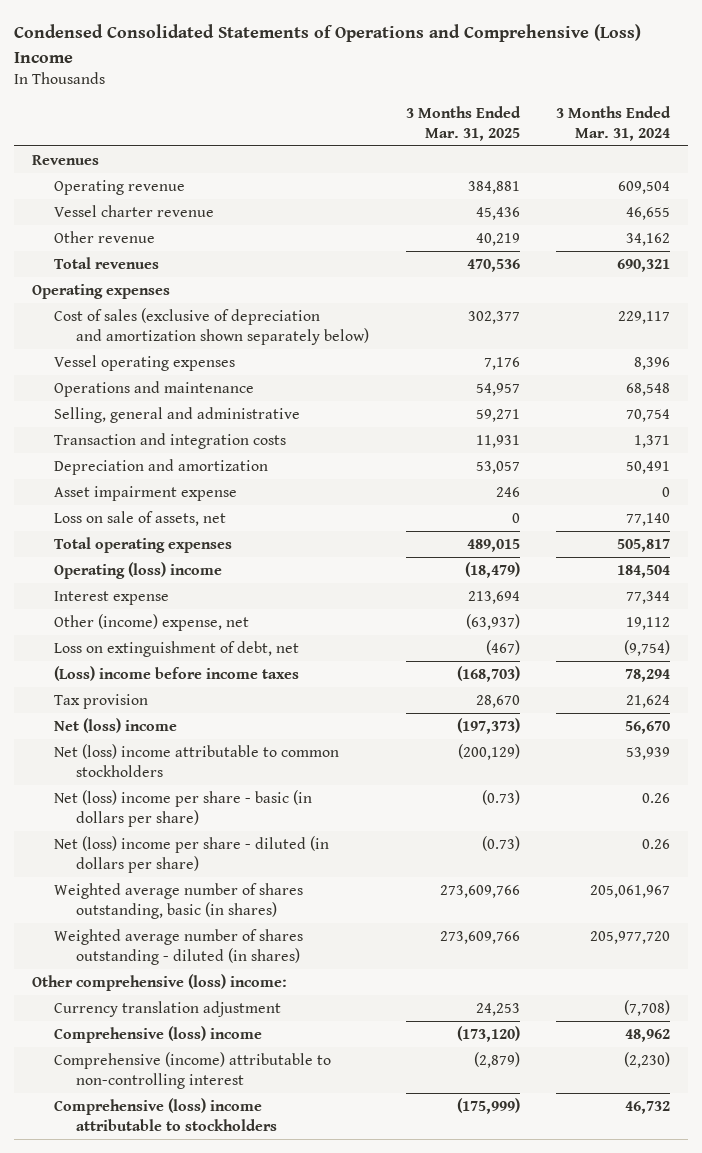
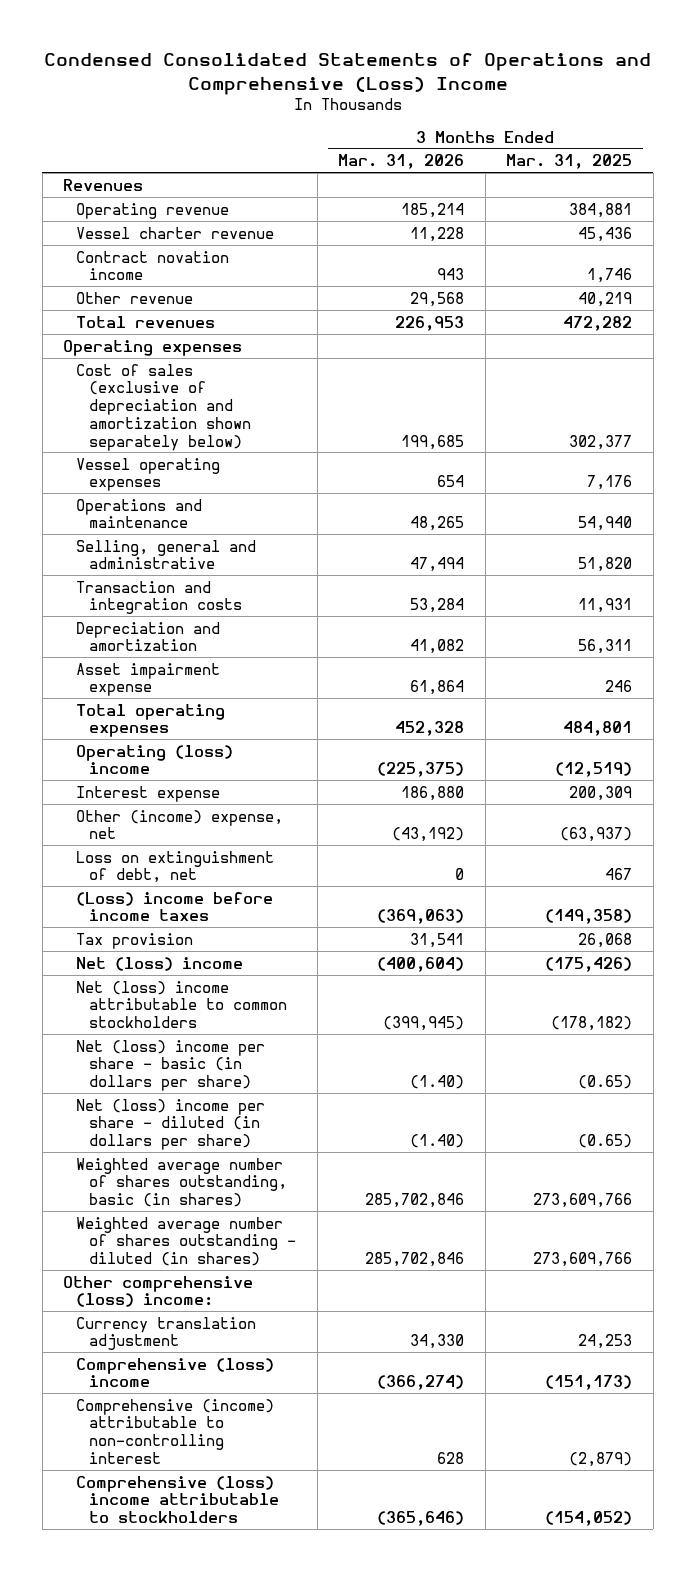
- | 3 Months Ended Mar. 31, 2025 | 3 Months Ended Mar. 31, 2024
+ | 3 Months Ended Mar. 31, 2026 | 3 Months Ended Mar. 31, 2025
+ Contract novation income | 943 | 1,746
- Total revenues | 470,536 | 690,321
+ Total revenues | 226,953 | 472,282
- Operations and maintenance | 54,957 | 68,548
- Selling, general and administrative | 59,271 | 70,754
+ Operations and maintenance | 48,265 | 54,940
+ Selling, general and administrative | 47,494 | 51,820
- Depreciation and amortization | 53,057 | 50,491
+ Depreciation and amortization | 41,082 | 56,311
- Loss on sale of assets, net | 0 | 77,140
- Total operating expenses | 489,015 | 505,817
- Operating (loss) income | (18,479) | 184,504
- Interest expense | 213,694 | 77,344
+ Total operating expenses | 452,328 | 484,801
+ Operating (loss) income | (225,375) | (12,519)
+ Interest expense | 186,880 | 200,309
- Loss on extinguishment of debt, net | (467) | (9,754)
- (Loss) income before income taxes | (168,703) | 78,294
- Tax provision | 28,670 | 21,624
- Net (loss) income | (197,373) | 56,670
- Net (loss) income attributable to common stockholders | (200,129) | 53,939
- Net (loss) income per share - basic (in dollars per share) | (0.73) | 0.26
- Net (loss) income per share - diluted (in dollars per share) | (0.73) | 0.26
+ Loss on extinguishment of debt, net | 0 | 467
+ (Loss) income before income taxes | (369,063) | (149,358)
+ Tax provision | 31,541 | 26,068
+ Net (loss) income | (400,604) | (175,426)
+ Net (loss) income attributable to common stockholders | (399,945) | (178,182)
+ Net (loss) income per share - basic (in dollars per share) | (1.40) | (0.65)
+ Net (loss) income per share - diluted (in dollars per share) | (1.40) | (0.65)
- Comprehensive (loss) income | (173,120) | 48,962
+ Comprehensive (loss) income | (366,274) | (151,173)
- Comprehensive (loss) income attributable to stockholders | (175,999) | 46,732
+ Comprehensive (loss) income attributable to stockholders | (365,646) | (154,052)

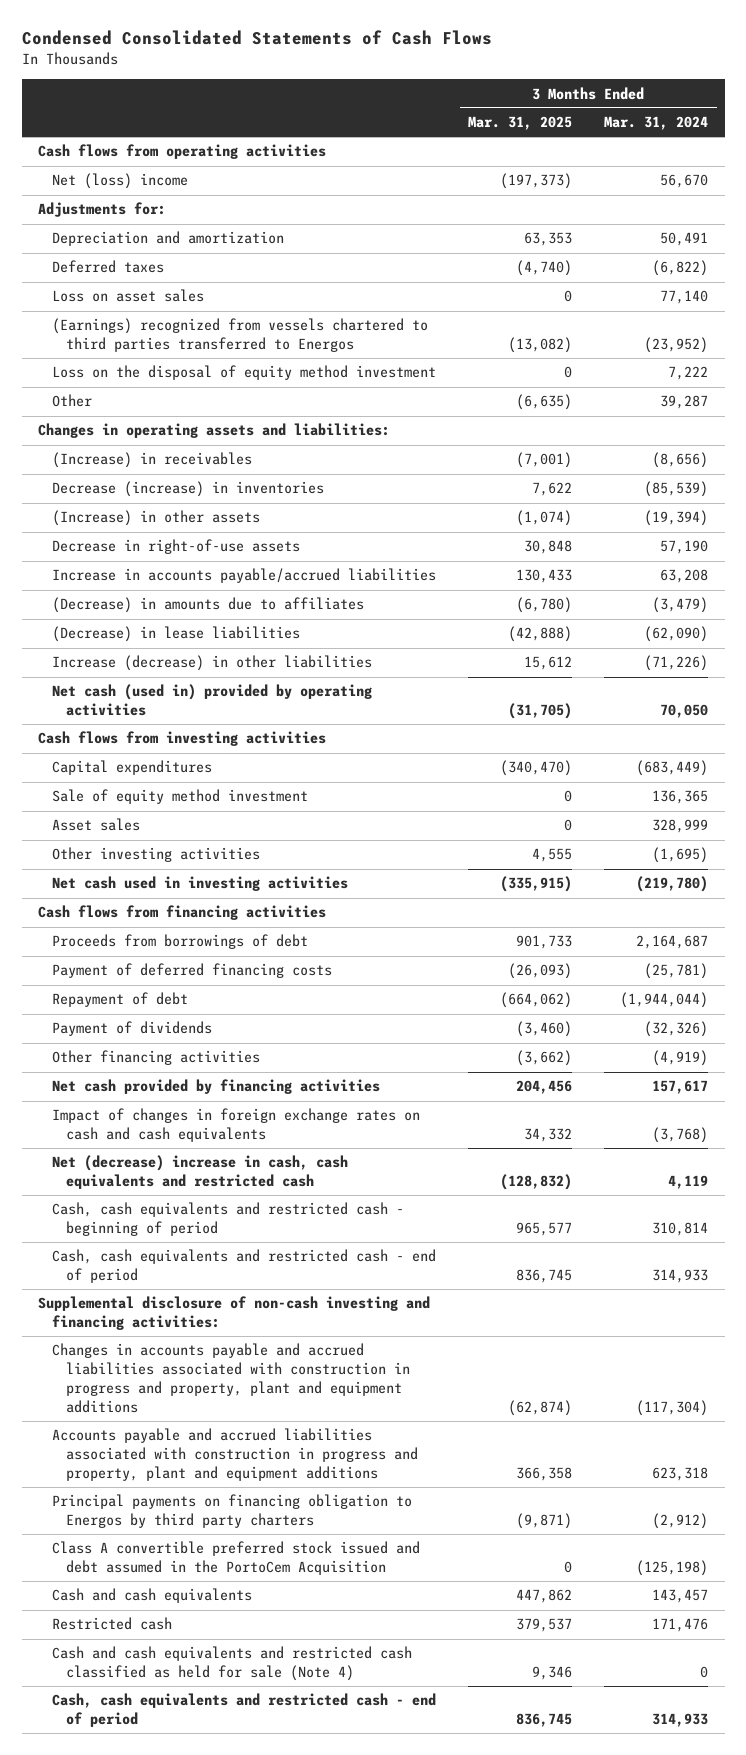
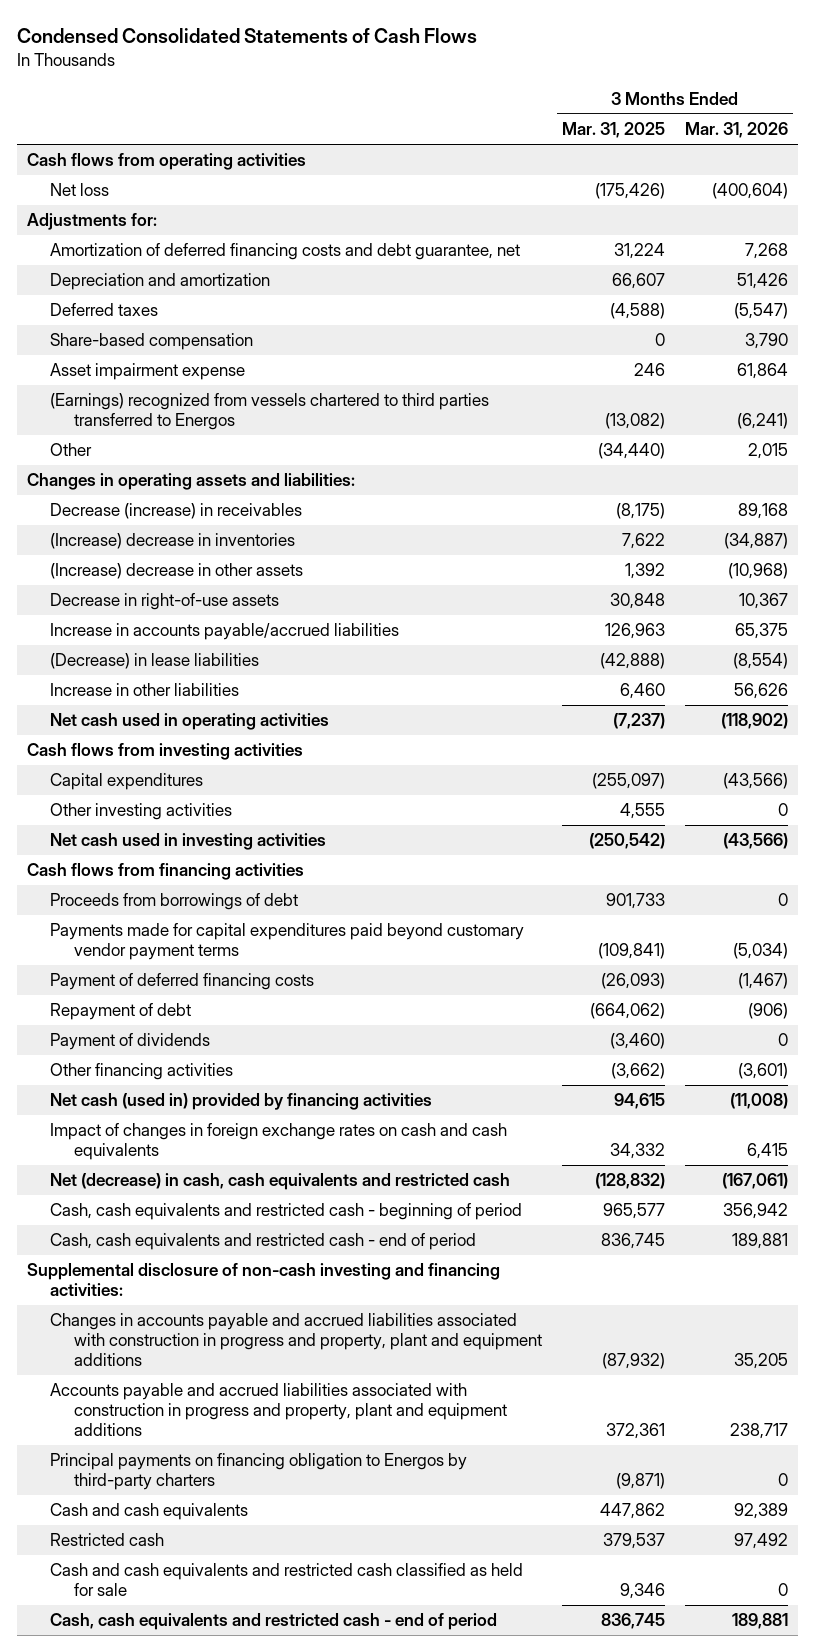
- | 3 Months Ended Mar. 31, 2025 | 3 Months Ended Mar. 31, 2024
+ | 3 Months Ended Mar. 31, 2025 | 3 Months Ended Mar. 31, 2026
- Net (loss) income | (197,373) | 56,670
+ Net loss | (175,426) | (400,604)
- Depreciation and amortization | 63,353 | 50,491
- Deferred taxes | (4,740) | (6,822)
- Loss on asset sales | 0 | 77,140
+ Amortization of deferred financing costs and debt guarantee, net | 31,224 | 7,268
+ Depreciation and amortization | 66,607 | 51,426
+ Deferred taxes | (4,588) | (5,547)
+ Share-based compensation | 0 | 3,790
+ Asset impairment expense | 246 | 61,864
- Loss on the disposal of equity method investment | 0 | 7,222
- Other | (6,635) | 39,287
+ Other | (34,440) | 2,015
- (Increase) in receivables | (7,001) | (8,656)
- Decrease (increase) in inventories | 7,622 | (85,539)
- (Increase) in other assets | (1,074) | (19,394)
+ Decrease (increase) in receivables | (8,175) | 89,168
+ (Increase) decrease in inventories | 7,622 | (34,887)
+ (Increase) decrease in other assets | 1,392 | (10,968)
- Increase in accounts payable/accrued liabilities | 130,433 | 63,208
- (Decrease) in amounts due to affiliates | (6,780) | (3,479)
+ Increase in accounts payable/accrued liabilities | 126,963 | 65,375
- Increase (decrease) in other liabilities | 15,612 | (71,226)
- Net cash (used in) provided by operating activities | (31,705) | 70,050
+ Increase in other liabilities | 6,460 | 56,626
+ Net cash used in operating activities | (7,237) | (118,902)
- Capital expenditures | (340,470) | (683,449)
- Sale of equity method investment | 0 | 136,365
- Asset sales | 0 | 328,999
+ Capital expenditures | (255,097) | (43,566)
- Net cash used in investing activities | (335,915) | (219,780)
+ Net cash used in investing activities | (250,542) | (43,566)
+ Payments made for capital expenditures paid beyond customary vendor payment terms | (109,841) | (5,034)
- Net cash provided by financing activities | 204,456 | 157,617
+ Net cash (used in) provided by financing activities | 94,615 | (11,008)
- Net (decrease) increase in cash, cash equivalents and restricted cash | (128,832) | 4,119
+ Net (decrease) in cash, cash equivalents and restricted cash | (128,832) | (167,061)
- Changes in accounts payable and accrued liabilities associated with construction in progress and property, plant and equipment additions | (62,874) | (117,304)
- Accounts payable and accrued liabilities associated with construction in progress and property, plant and equipment additions | 366,358 | 623,318
- Principal payments on financing obligation to Energos by third party charters | (9,871) | (2,912)
- Class A convertible preferred stock issued and debt assumed in the PortoCem Acquisition | 0 | (125,198)
+ Changes in accounts payable and accrued liabilities associated with construction in progress and property, plant and equipment additions | (87,932) | 35,205
+ Accounts payable and accrued liabilities associated with construction in progress and property, plant and equipment additions | 372,361 | 238,717
+ Principal payments on financing obligation to Energos by third-party charters | (9,871) | 0
- Cash and cash equivalents and restricted cash classified as held for sale (Note 4) | 9,346 | 0
+ Cash and cash equivalents and restricted cash classified as held for sale | 9,346 | 0

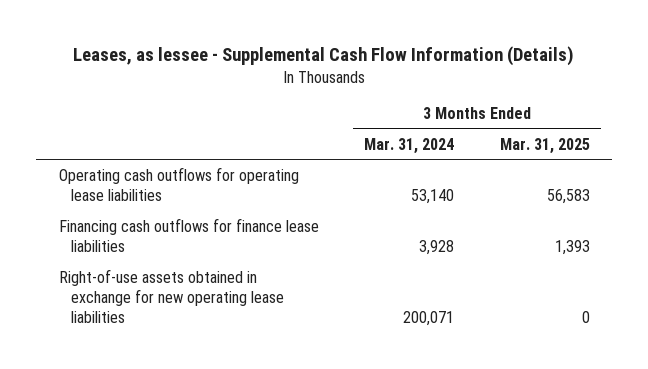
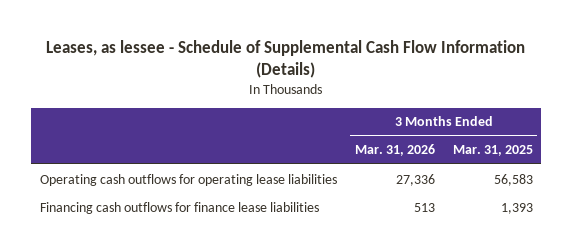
- Leases, as lessee - Supplemental Cash Flow Information (Details)
+ Leases, as lessee - Schedule of Supplemental Cash Flow Information (Details)
- | 3 Months Ended Mar. 31, 2024 | 3 Months Ended Mar. 31, 2025
+ | 3 Months Ended Mar. 31, 2026 | 3 Months Ended Mar. 31, 2025
- Right-of-use assets obtained in exchange for new operating lease liabilities | 200,071 | 0

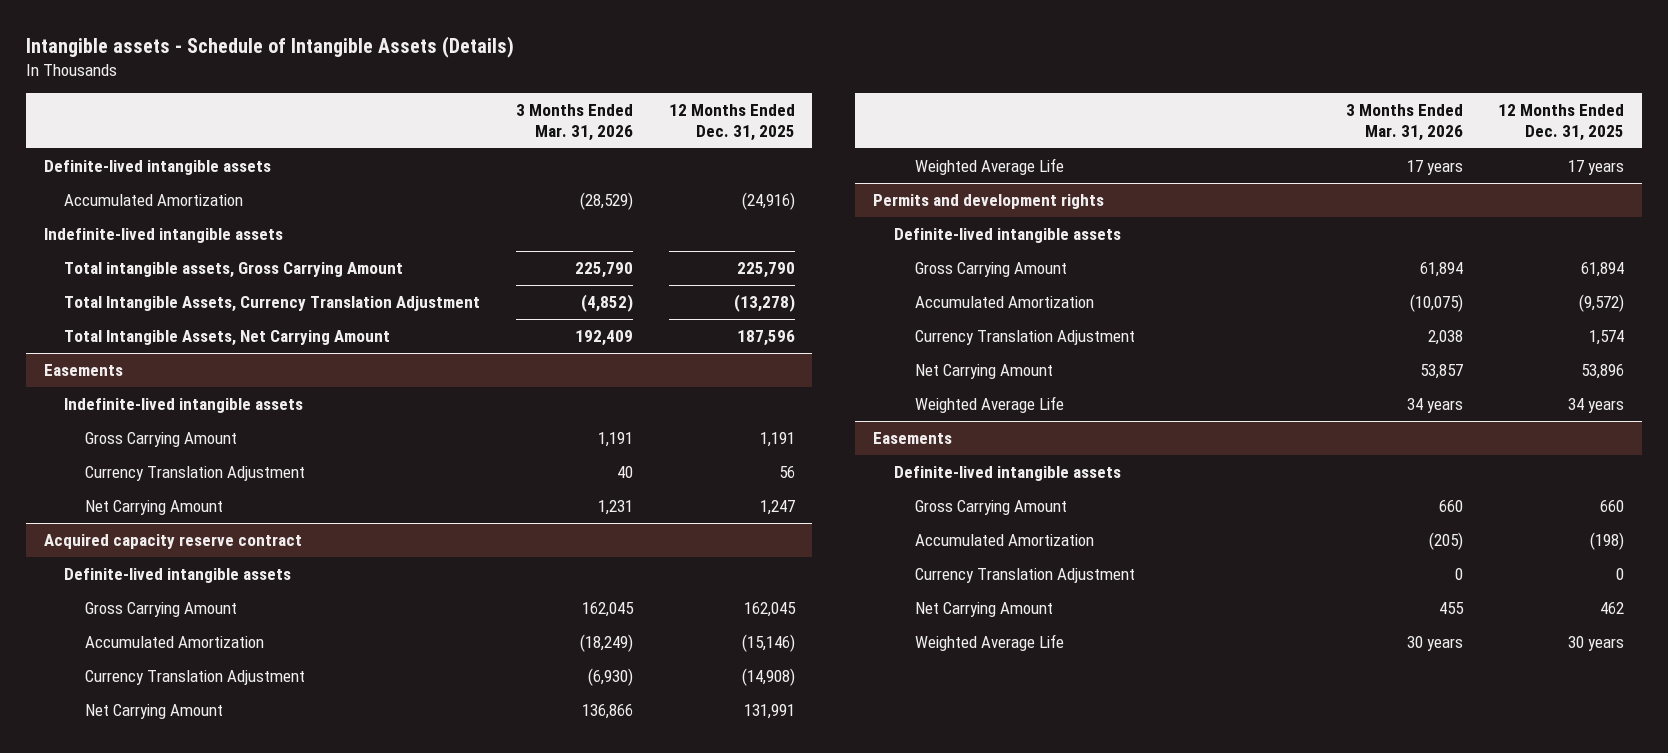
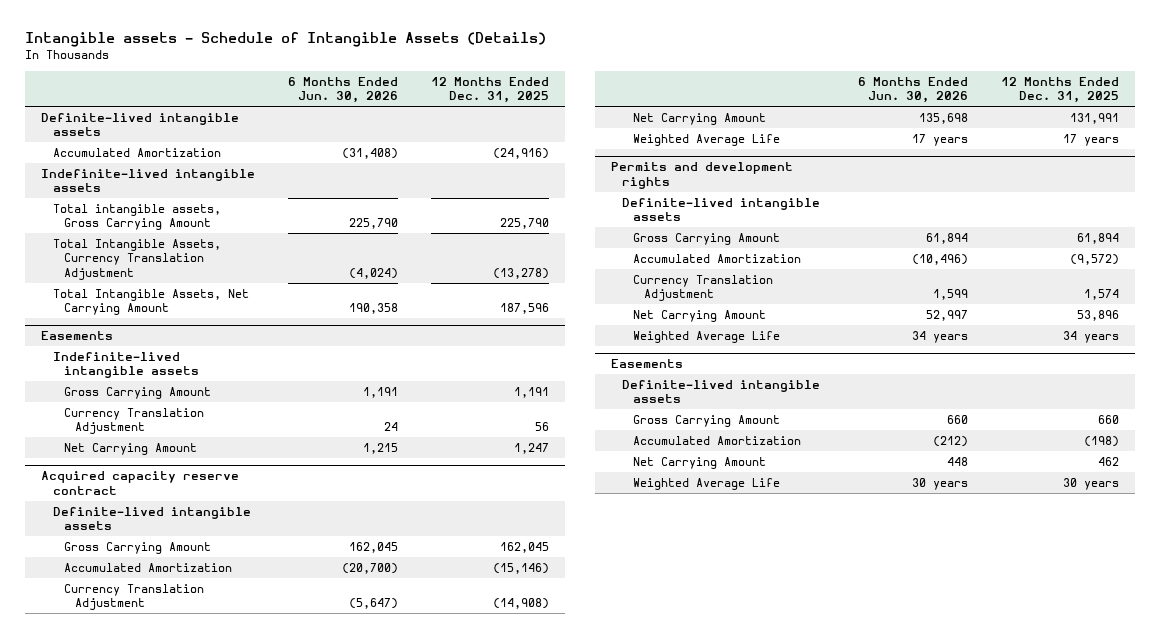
- | 3 Months Ended Mar. 31, 2026 | 12 Months Ended Dec. 31, 2025
+ | 6 Months Ended Jun. 30, 2026 | 12 Months Ended Dec. 31, 2025
@ Easements
- Currency Translation Adjustment | 0 | 0

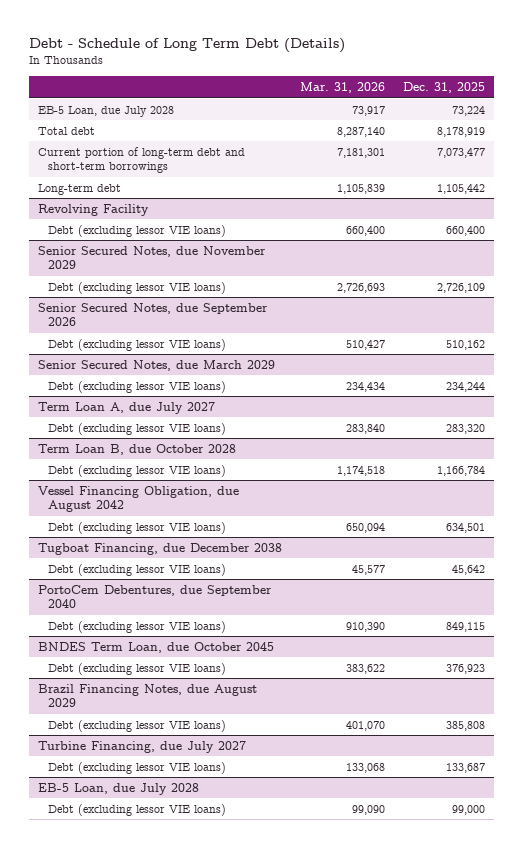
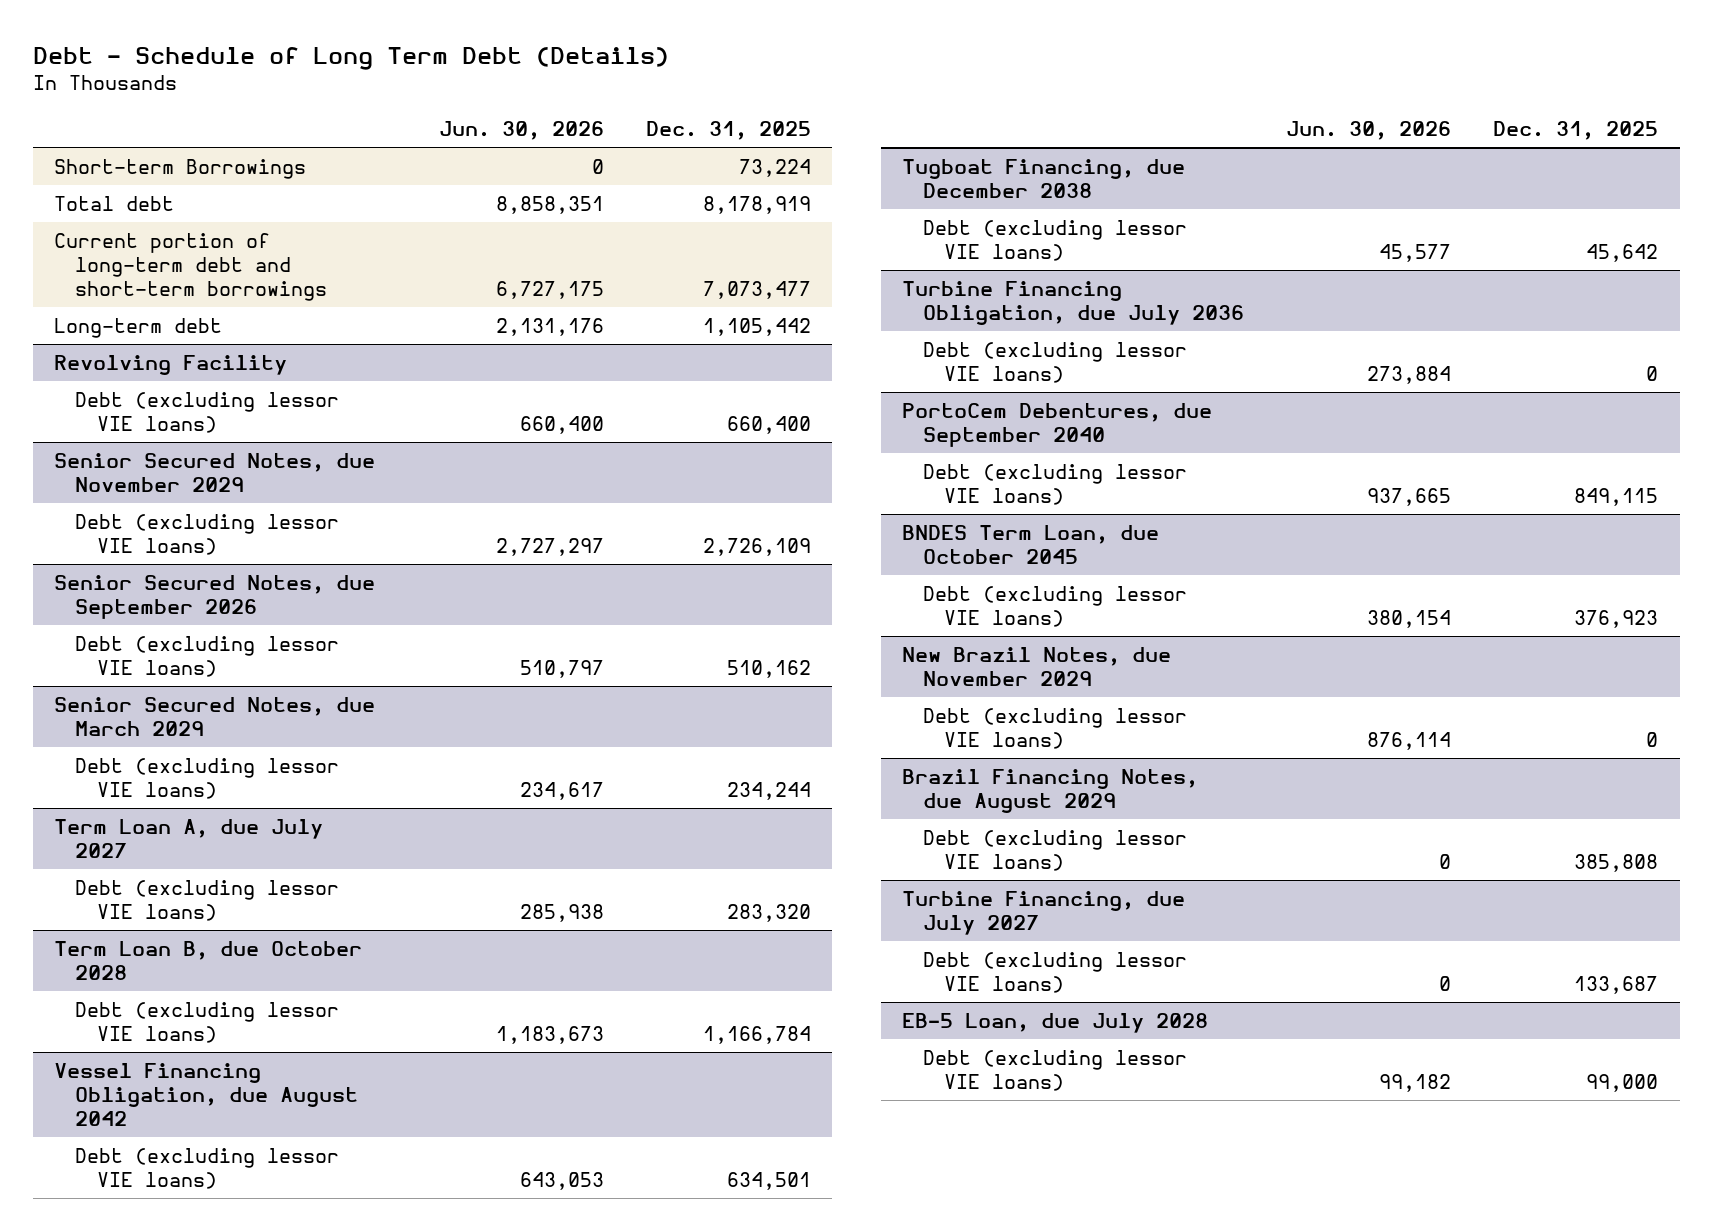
- | Mar. 31, 2026 | Dec. 31, 2025
+ | Jun. 30, 2026 | Dec. 31, 2025
- EB-5 Loan, due July 2028 | 73,917 | 73,224
+ Short-term Borrowings | 0 | 73,224
+ Turbine Financing Obligation, due July 2036
+ Debt (excluding lessor VIE loans) | 273,884 | 0
+ New Brazil Notes, due November 2029
+ Debt (excluding lessor VIE loans) | 876,114 | 0

